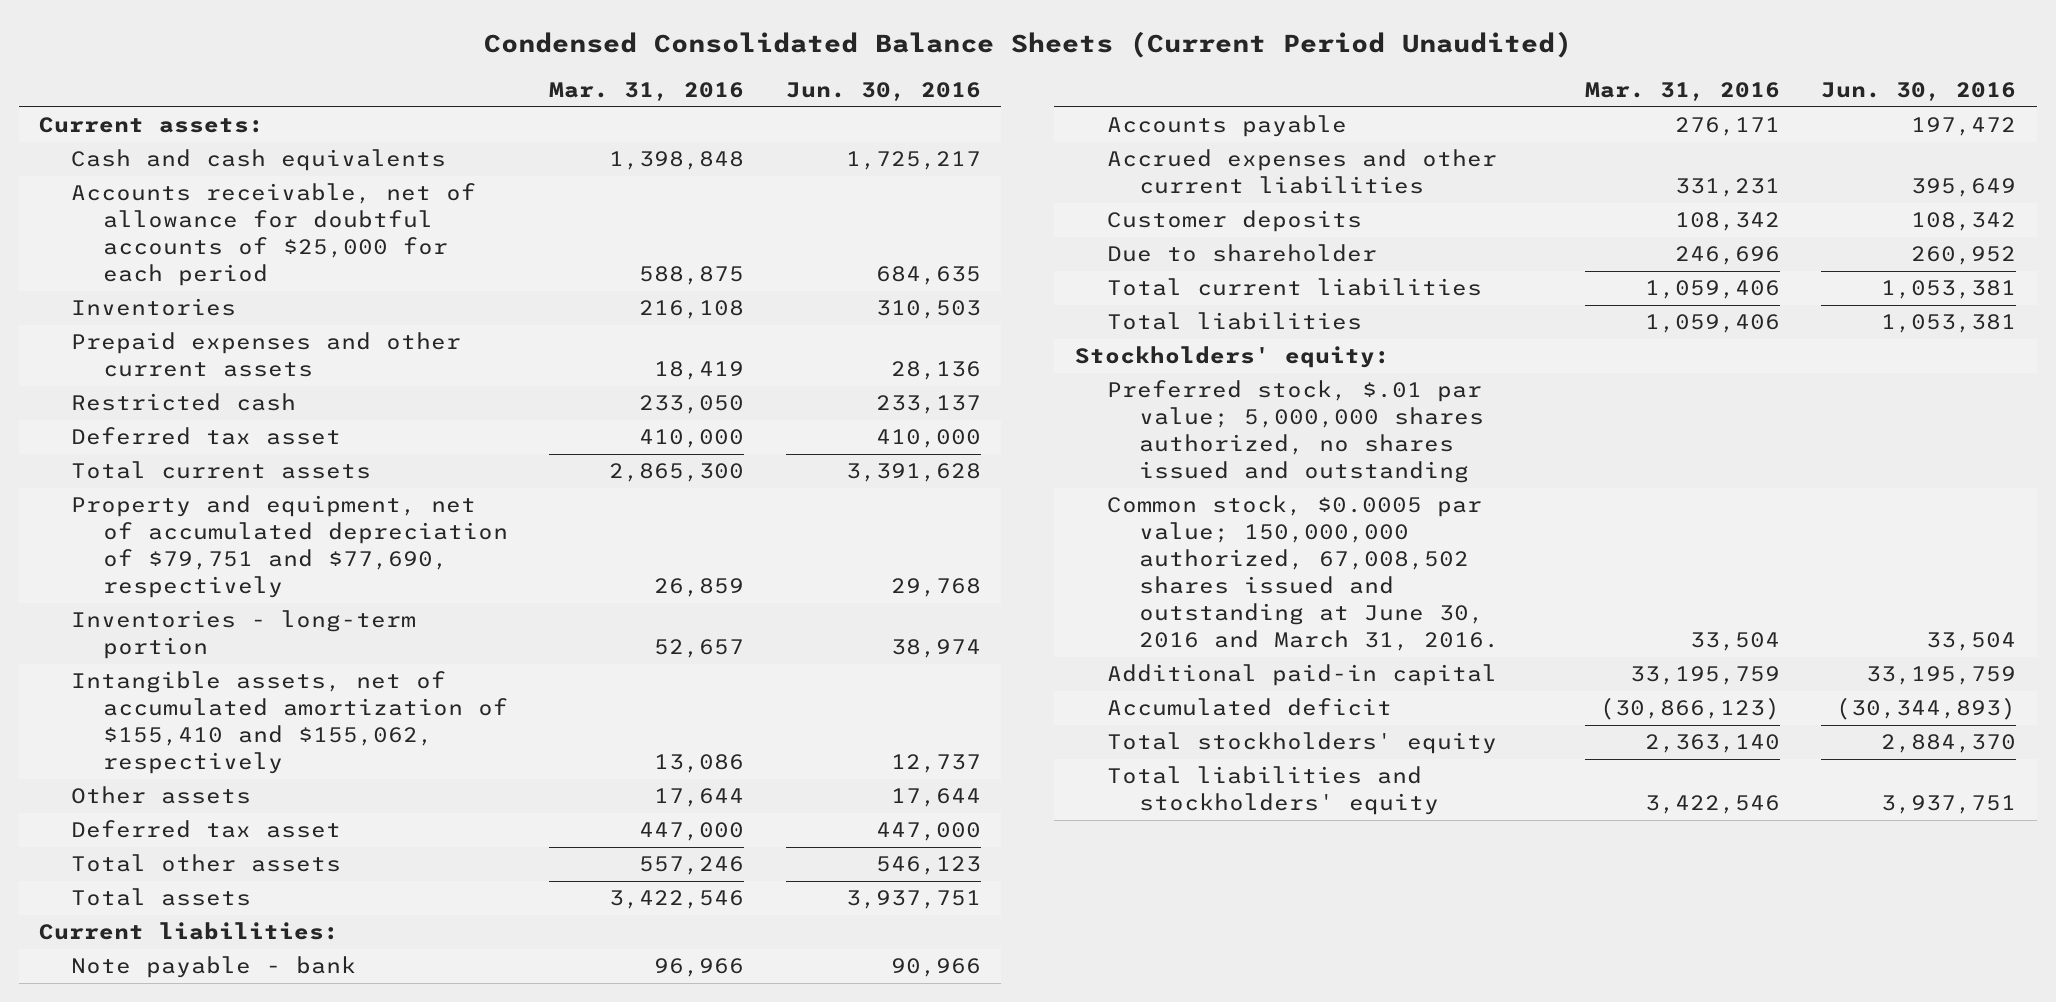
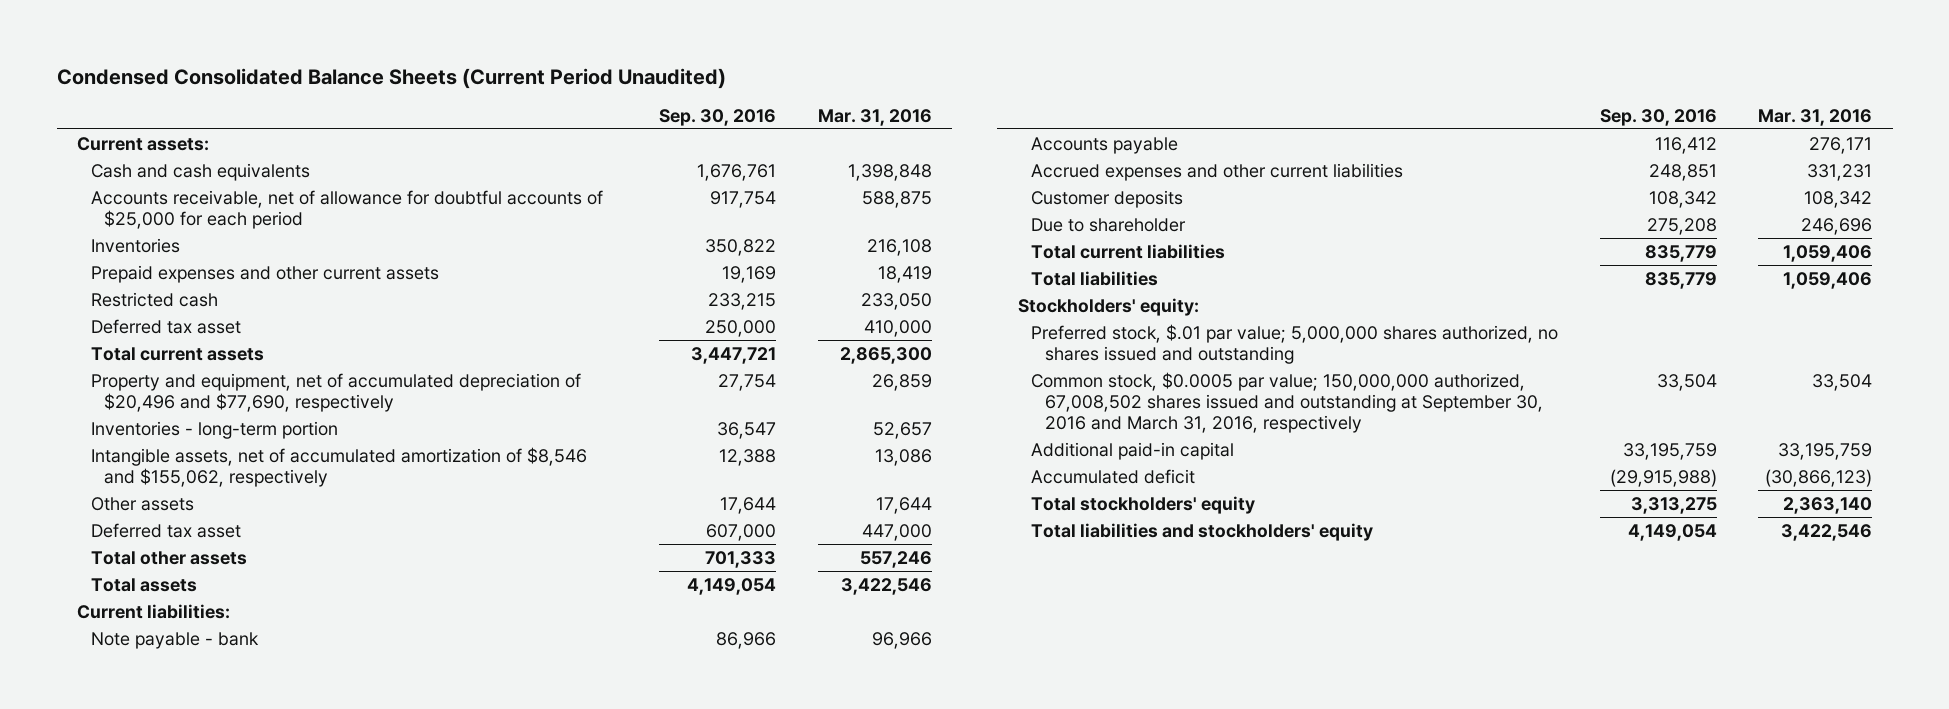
- | Mar. 31, 2016 | Jun. 30, 2016
+ | Sep. 30, 2016 | Mar. 31, 2016
- Property and equipment, net of accumulated depreciation of $79,751 and $77,690, respectively | 26,859 | 29,768
+ Property and equipment, net of accumulated depreciation of $20,496 and $77,690, respectively | 27,754 | 26,859
- Intangible assets, net of accumulated amortization of $155,410 and $155,062, respectively | 13,086 | 12,737
+ Intangible assets, net of accumulated amortization of $8,546 and $155,062, respectively | 12,388 | 13,086
- Common stock, $0.0005 par value; 150,000,000 authorized, 67,008,502 shares issued and outstanding at June 30, 2016 and March 31, 2016. | 33,504 | 33,504
+ Common stock, $0.0005 par value; 150,000,000 authorized, 67,008,502 shares issued and outstanding at September 30, 2016 and March 31, 2016, respectively | 33,504 | 33,504

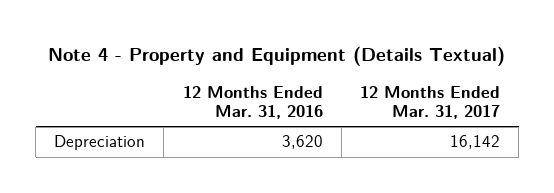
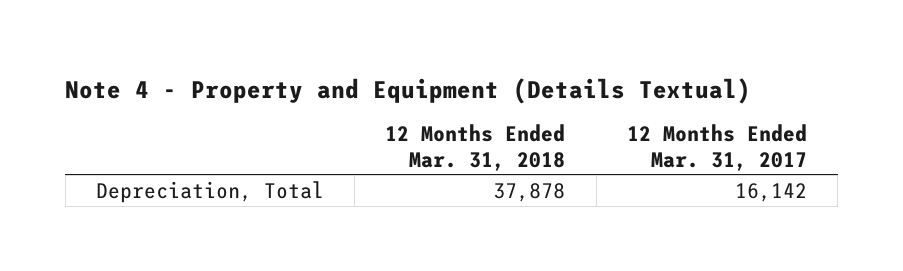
- | 12 Months Ended Mar. 31, 2016 | 12 Months Ended Mar. 31, 2017
+ | 12 Months Ended Mar. 31, 2018 | 12 Months Ended Mar. 31, 2017
- Depreciation | 3,620 | 16,142
+ Depreciation, Total | 37,878 | 16,142

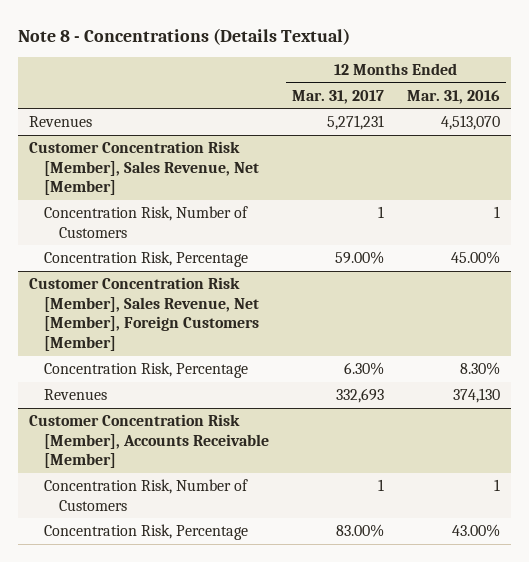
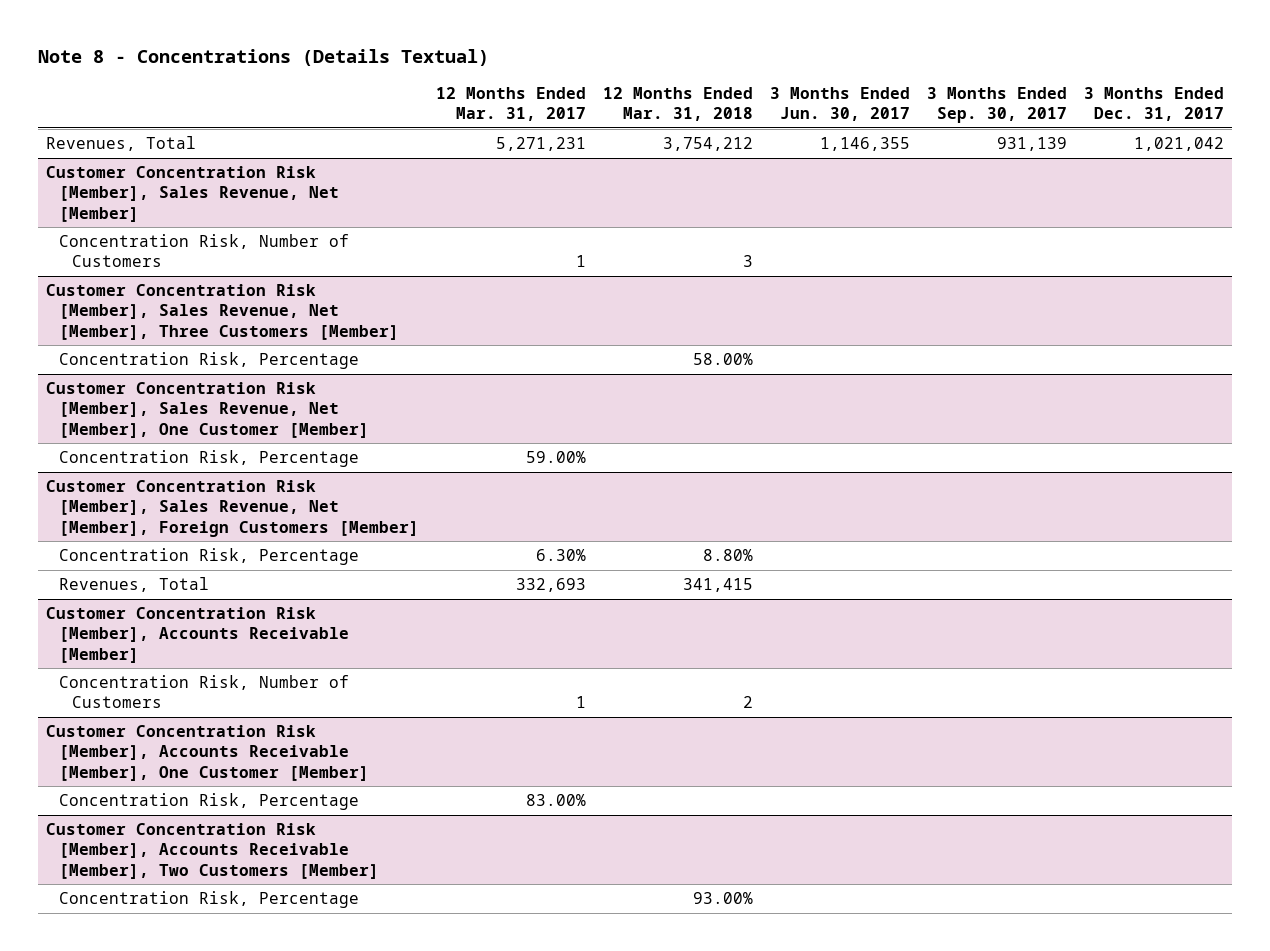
- | 12 Months Ended Mar. 31, 2017 | 12 Months Ended Mar. 31, 2016
+ | 12 Months Ended Mar. 31, 2017 | 12 Months Ended Mar. 31, 2018 | 3 Months Ended Jun. 30, 2017 | 3 Months Ended Sep. 30, 2017 | 3 Months Ended Dec. 31, 2017
- Revenues | 5,271,231 | 4,513,070
+ Revenues, Total | 5,271,231 | 3,754,212 | 1,146,355 | 931,139 | 1,021,042
+ Customer Concentration Risk [Member], Sales Revenue, Net [Member], Three Customers [Member]
+ Concentration Risk, Percentage | | 58.00% | | |
+ Customer Concentration Risk [Member], Sales Revenue, Net [Member], One Customer [Member]
@ Customer Concentration Risk [Member], Sales Revenue, Net [Member], Foreign Customers [Member]
- Revenues | 332,693 | 374,130
+ Revenues, Total | 332,693 | 341,415 | | |
+ Customer Concentration Risk [Member], Accounts Receivable [Member], One Customer [Member]
+ Customer Concentration Risk [Member], Accounts Receivable [Member], Two Customers [Member]
+ Concentration Risk, Percentage | | 93.00% | | |

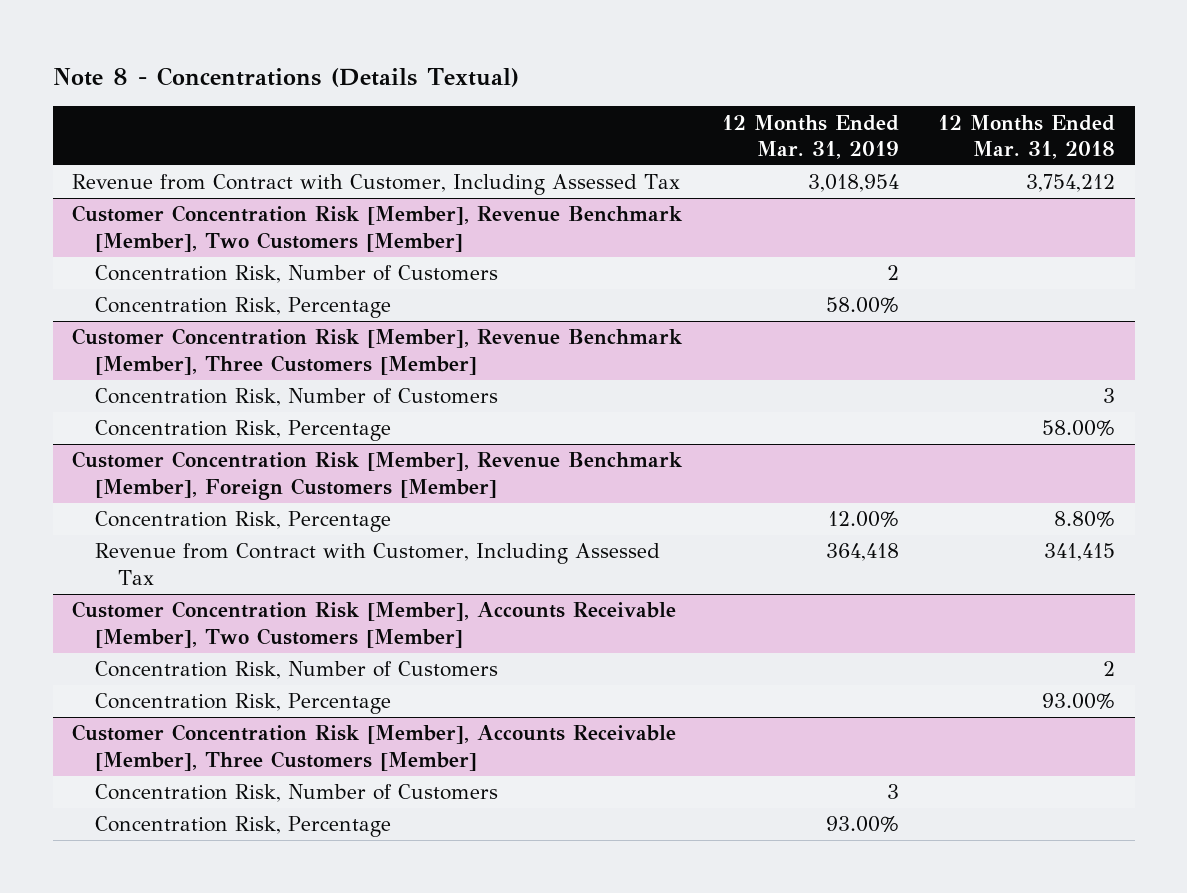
- | 12 Months Ended Mar. 31, 2017 | 12 Months Ended Mar. 31, 2018 | 3 Months Ended Jun. 30, 2017 | 3 Months Ended Sep. 30, 2017 | 3 Months Ended Dec. 31, 2017
+ | 12 Months Ended Mar. 31, 2019 | 12 Months Ended Mar. 31, 2018
- Revenues, Total | 5,271,231 | 3,754,212 | 1,146,355 | 931,139 | 1,021,042
- Customer Concentration Risk [Member], Sales Revenue, Net [Member]
+ Revenue from Contract with Customer, Including Assessed Tax | 3,018,954 | 3,754,212
+ Customer Concentration Risk [Member], Revenue Benchmark [Member], Two Customers [Member]
+ Concentration Risk, Number of Customers | 2 |
+ Concentration Risk, Percentage | 58.00% |
+ Customer Concentration Risk [Member], Revenue Benchmark [Member], Three Customers [Member]
- Customer Concentration Risk [Member], Sales Revenue, Net [Member], Three Customers [Member]
- Customer Concentration Risk [Member], Sales Revenue, Net [Member], One Customer [Member]
- Concentration Risk, Percentage | 59.00% | | | |
- Customer Concentration Risk [Member], Sales Revenue, Net [Member], Foreign Customers [Member]
+ Customer Concentration Risk [Member], Revenue Benchmark [Member], Foreign Customers [Member]
- Revenues, Total | 332,693 | 341,415 | | |
- Customer Concentration Risk [Member], Accounts Receivable [Member]
- Concentration Risk, Number of Customers | 1 | 2 | | |
- Customer Concentration Risk [Member], Accounts Receivable [Member], One Customer [Member]
- Concentration Risk, Percentage | 83.00% | | | |
+ Revenue from Contract with Customer, Including Assessed Tax | 364,418 | 341,415
@ Customer Concentration Risk [Member], Accounts Receivable [Member], Two Customers [Member]
+ Concentration Risk, Number of Customers | | 2
+ Customer Concentration Risk [Member], Accounts Receivable [Member], Three Customers [Member]
+ Concentration Risk, Number of Customers | 3 |
+ Concentration Risk, Percentage | 93.00% |

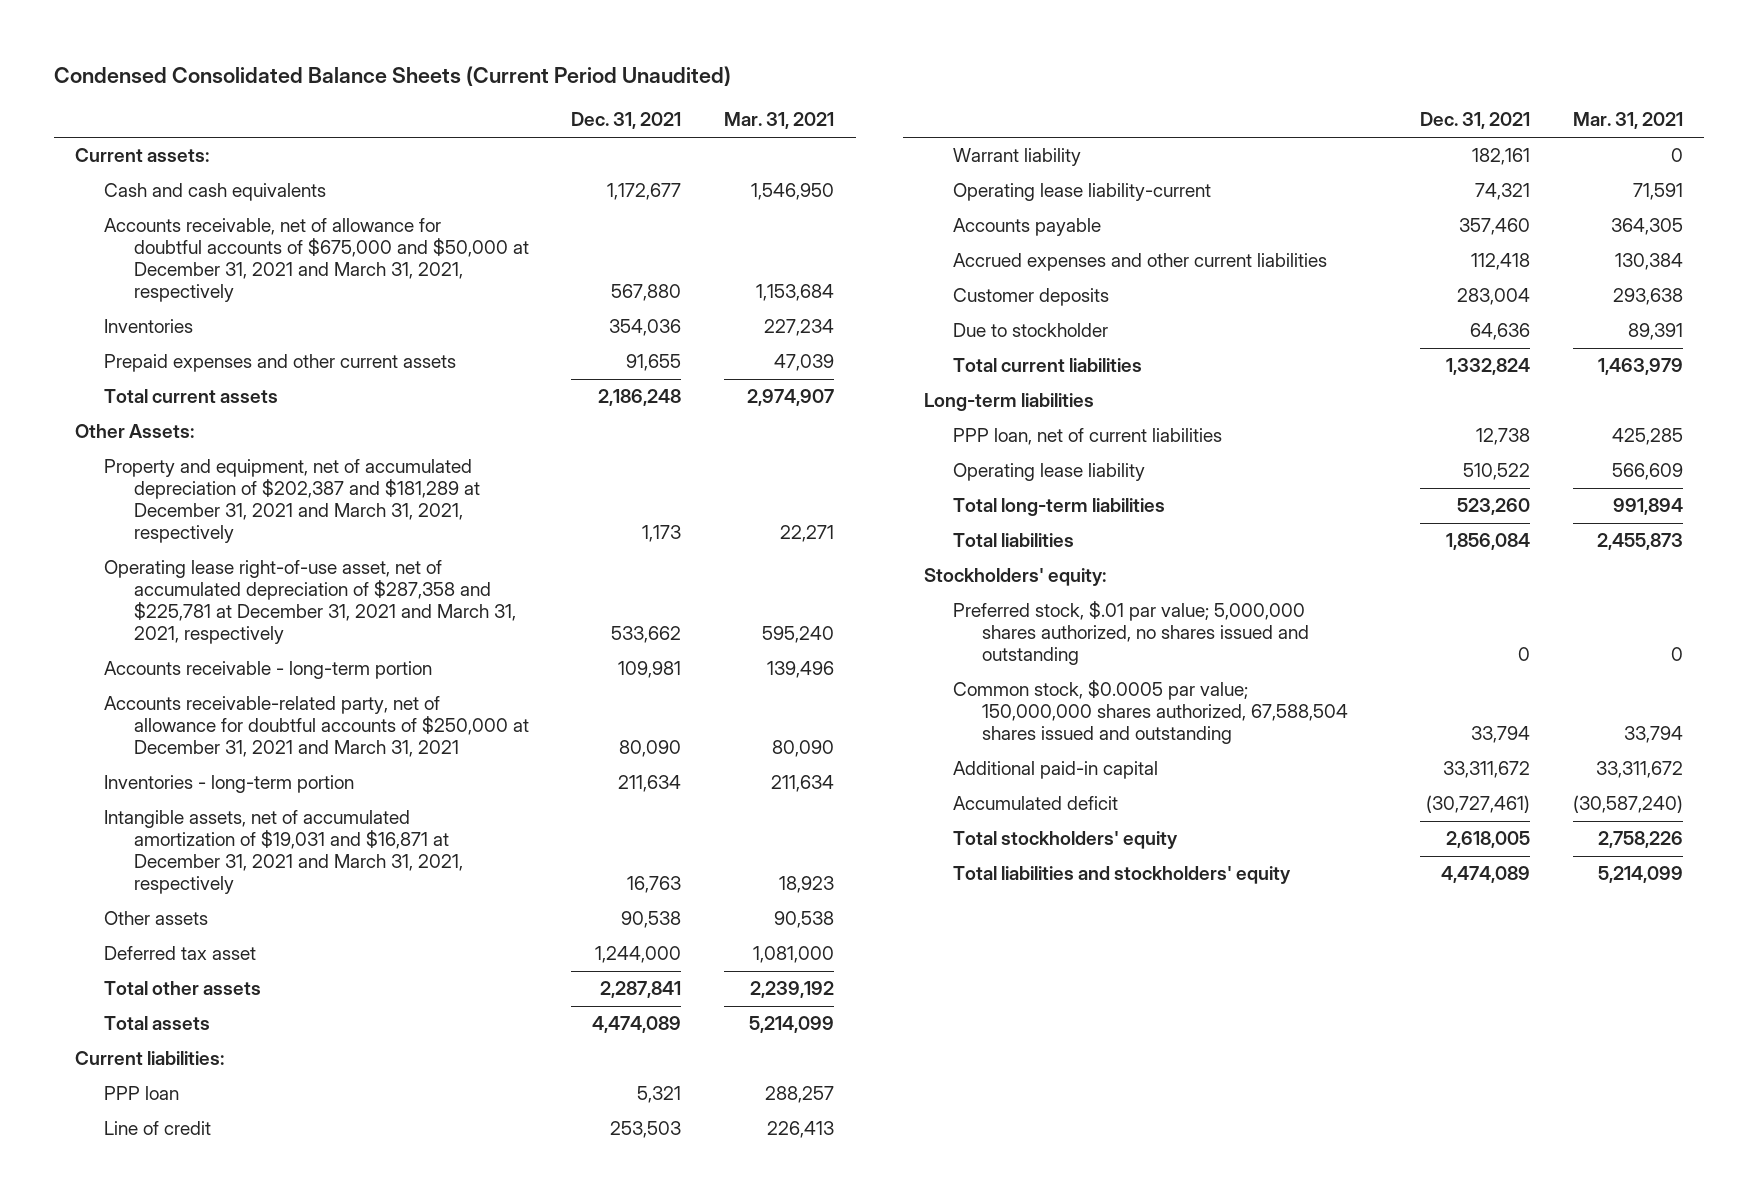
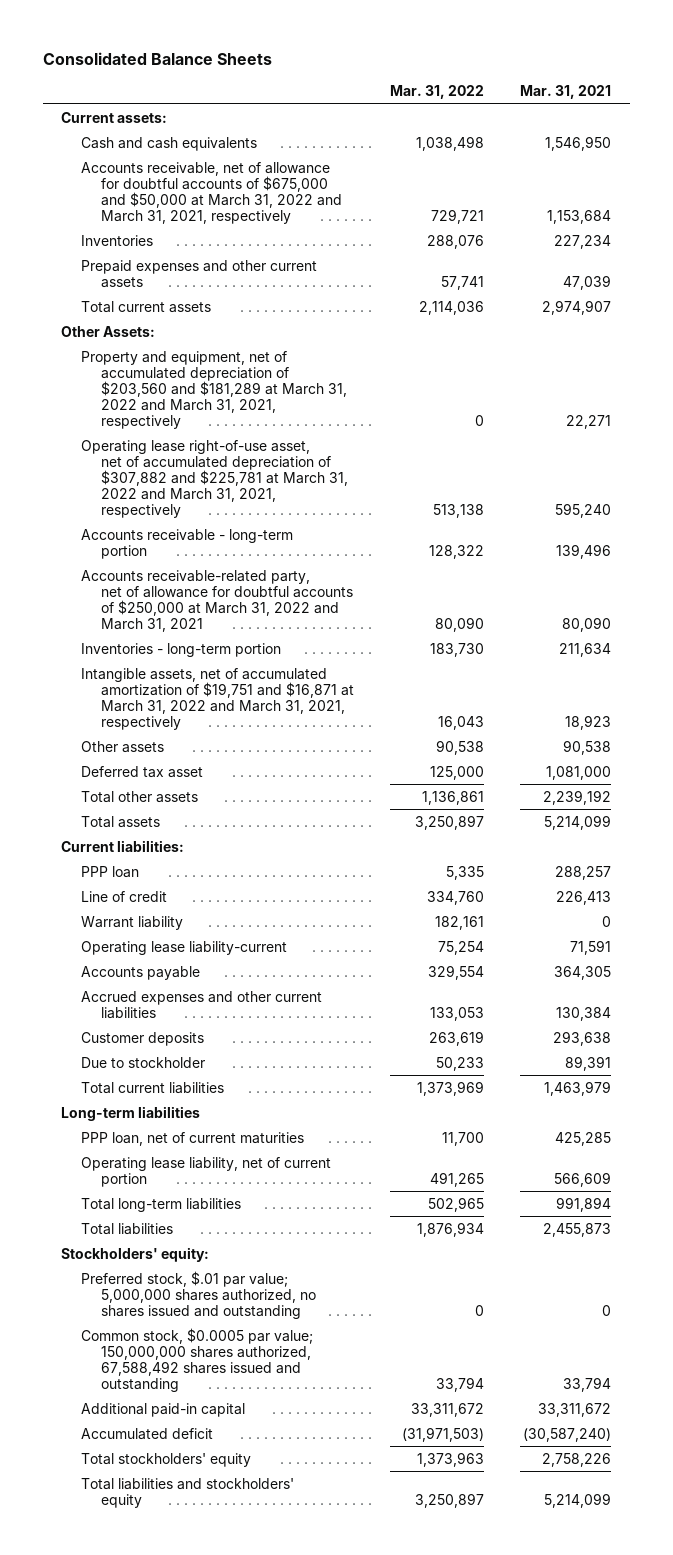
- Condensed Consolidated Balance Sheets (Current Period Unaudited)
+ Consolidated Balance Sheets
- | Dec. 31, 2021 | Mar. 31, 2021
+ | Mar. 31, 2022 | Mar. 31, 2021
- Accounts receivable, net of allowance for doubtful accounts of $675,000 and $50,000 at December 31, 2021 and March 31, 2021, respectively | 567,880 | 1,153,684
+ Accounts receivable, net of allowance for doubtful accounts of $675,000 and $50,000 at March 31, 2022 and March 31, 2021, respectively | 729,721 | 1,153,684
- Property and equipment, net of accumulated depreciation of $202,387 and $181,289 at December 31, 2021 and March 31, 2021, respectively | 1,173 | 22,271
- Operating lease right-of-use asset, net of accumulated depreciation of $287,358 and $225,781 at December 31, 2021 and March 31, 2021, respectively | 533,662 | 595,240
+ Property and equipment, net of accumulated depreciation of $203,560 and $181,289 at March 31, 2022 and March 31, 2021, respectively | 0 | 22,271
+ Operating lease right-of-use asset, net of accumulated depreciation of $307,882 and $225,781 at March 31, 2022 and March 31, 2021, respectively | 513,138 | 595,240
- Accounts receivable-related party, net of allowance for doubtful accounts of $250,000 at December 31, 2021 and March 31, 2021 | 80,090 | 80,090
+ Accounts receivable-related party, net of allowance for doubtful accounts of $250,000 at March 31, 2022 and March 31, 2021 | 80,090 | 80,090
- Intangible assets, net of accumulated amortization of $19,031 and $16,871 at December 31, 2021 and March 31, 2021, respectively | 16,763 | 18,923
+ Intangible assets, net of accumulated amortization of $19,751 and $16,871 at March 31, 2022 and March 31, 2021, respectively | 16,043 | 18,923
- PPP loan, net of current liabilities | 12,738 | 425,285
- Operating lease liability | 510,522 | 566,609
+ PPP loan, net of current maturities | 11,700 | 425,285
+ Operating lease liability, net of current portion | 491,265 | 566,609
- Common stock, $0.0005 par value; 150,000,000 shares authorized, 67,588,504 shares issued and outstanding | 33,794 | 33,794
+ Common stock, $0.0005 par value; 150,000,000 shares authorized, 67,588,492 shares issued and outstanding | 33,794 | 33,794

